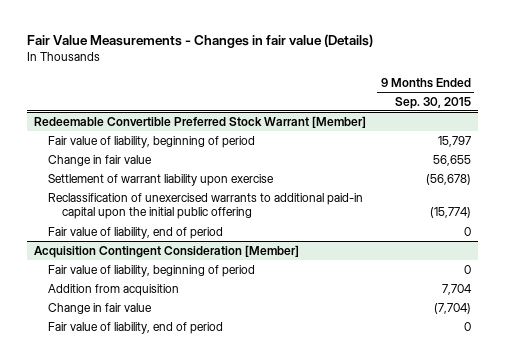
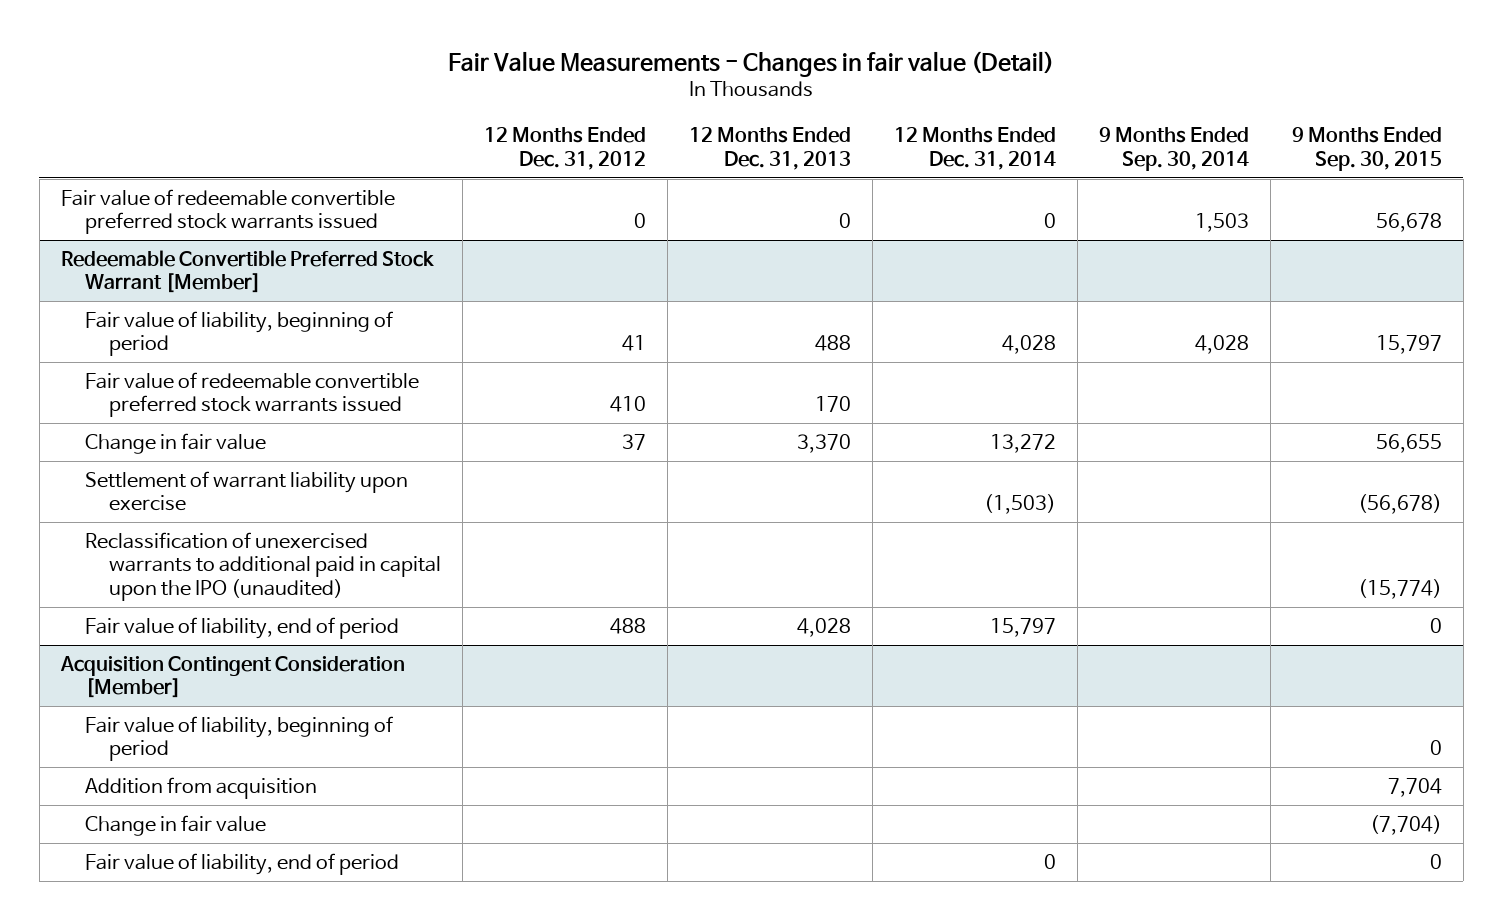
- Fair Value Measurements - Changes in fair value (Details)
+ Fair Value Measurements - Changes in fair value (Detail)
- | 9 Months Ended Sep. 30, 2015
+ | 12 Months Ended Dec. 31, 2012 | 12 Months Ended Dec. 31, 2013 | 12 Months Ended Dec. 31, 2014 | 9 Months Ended Sep. 30, 2014 | 9 Months Ended Sep. 30, 2015
+ Fair value of redeemable convertible preferred stock warrants issued | 0 | 0 | 0 | 1,503 | 56,678
@ Redeemable Convertible Preferred Stock Warrant [Member]
+ Fair value of redeemable convertible preferred stock warrants issued | 410 | 170 | | |
- Reclassification of unexercised warrants to additional paid-in capital upon the initial public offering | (15,774)
+ Reclassification of unexercised warrants to additional paid in capital upon the IPO (unaudited) | | | | | (15,774)

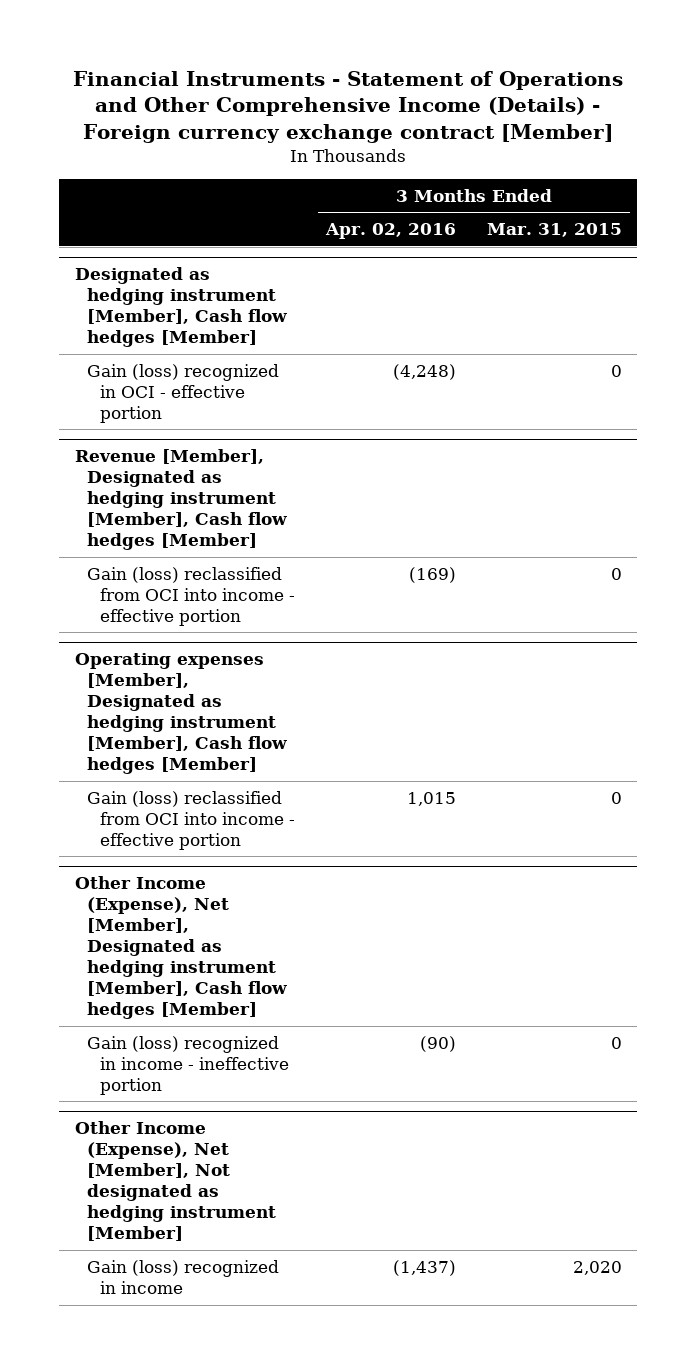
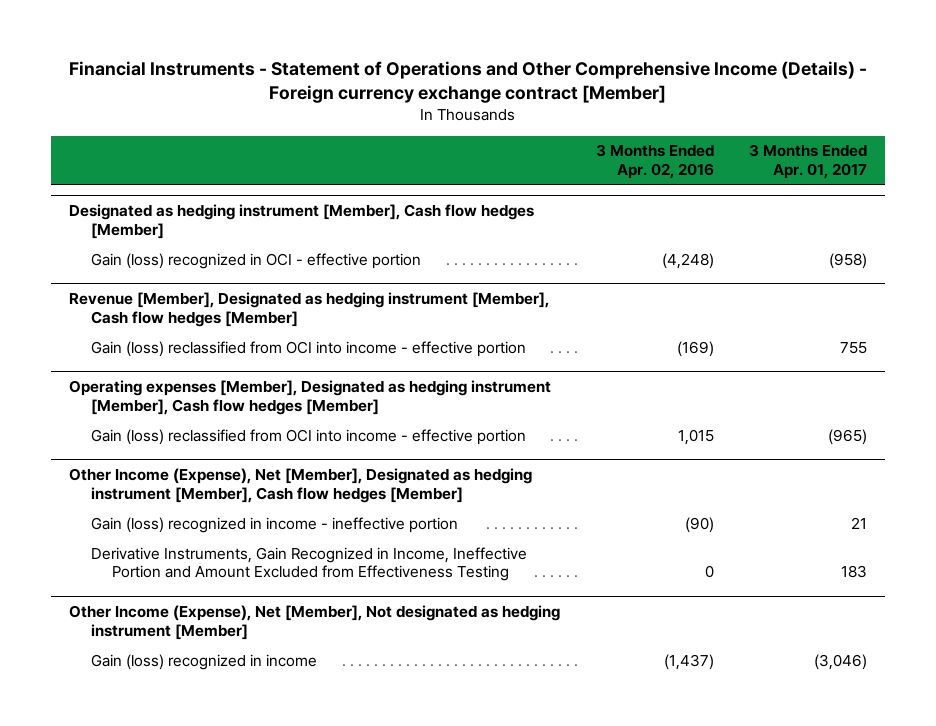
- | 3 Months Ended Apr. 02, 2016 | 3 Months Ended Mar. 31, 2015
+ | 3 Months Ended Apr. 02, 2016 | 3 Months Ended Apr. 01, 2017
@ Other Income (Expense), Net [Member], Designated as hedging instrument [Member], Cash flow hedges [Member]
+ Derivative Instruments, Gain Recognized in Income, Ineffective Portion and Amount Excluded from Effectiveness Testing | 0 | 183

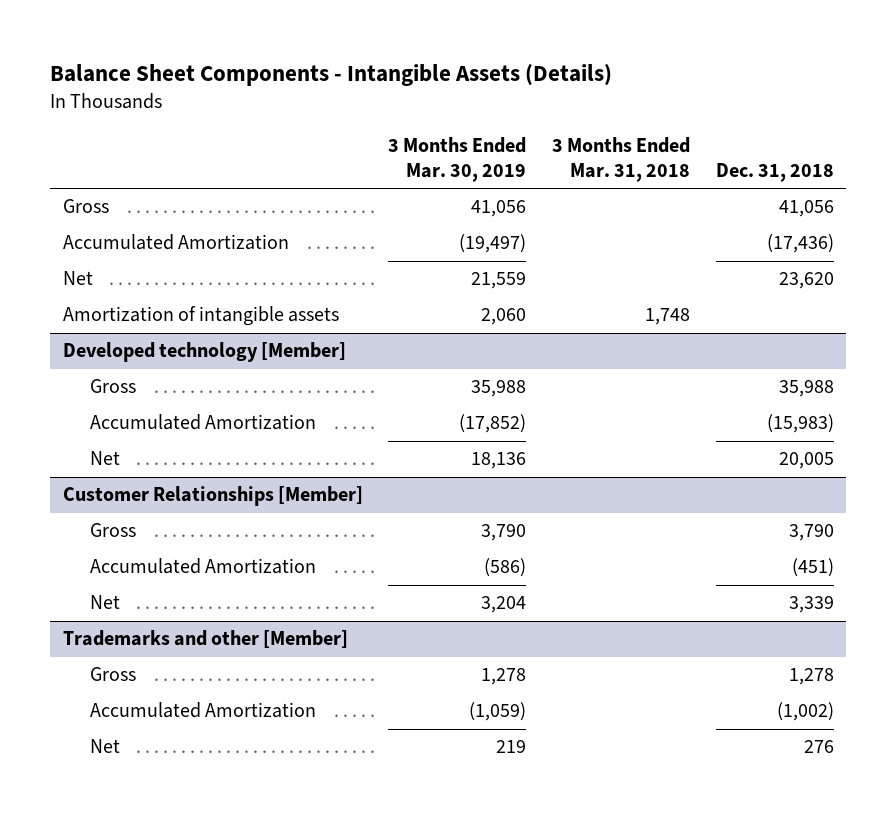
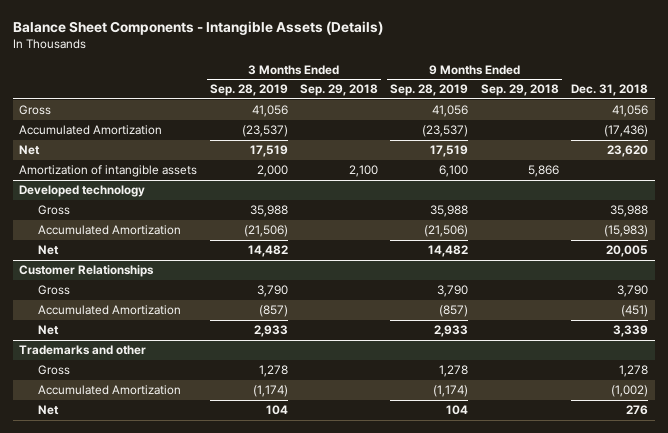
- | 3 Months Ended Mar. 30, 2019 | 3 Months Ended Mar. 31, 2018 | Dec. 31, 2018
+ | 3 Months Ended Sep. 28, 2019 | 3 Months Ended Sep. 29, 2018 | 9 Months Ended Sep. 28, 2019 | 9 Months Ended Sep. 29, 2018 | Dec. 31, 2018
- Developed technology [Member]
+ Developed technology
- Customer Relationships [Member]
+ Customer Relationships
- Trademarks and other [Member]
+ Trademarks and other

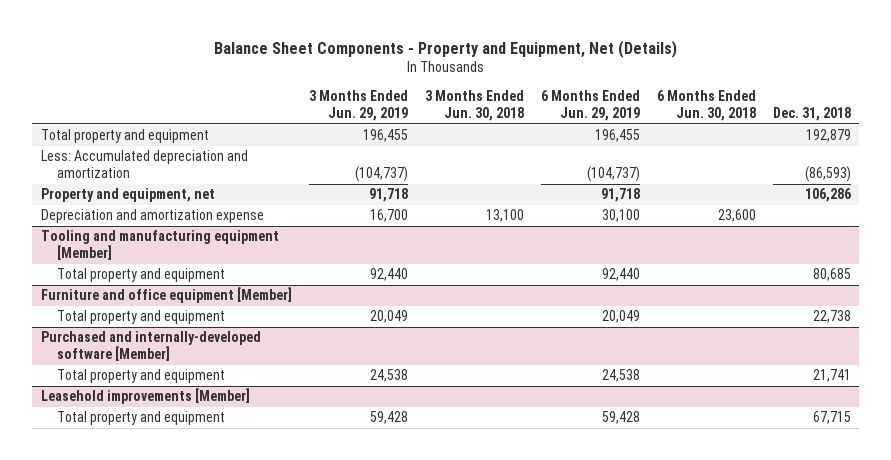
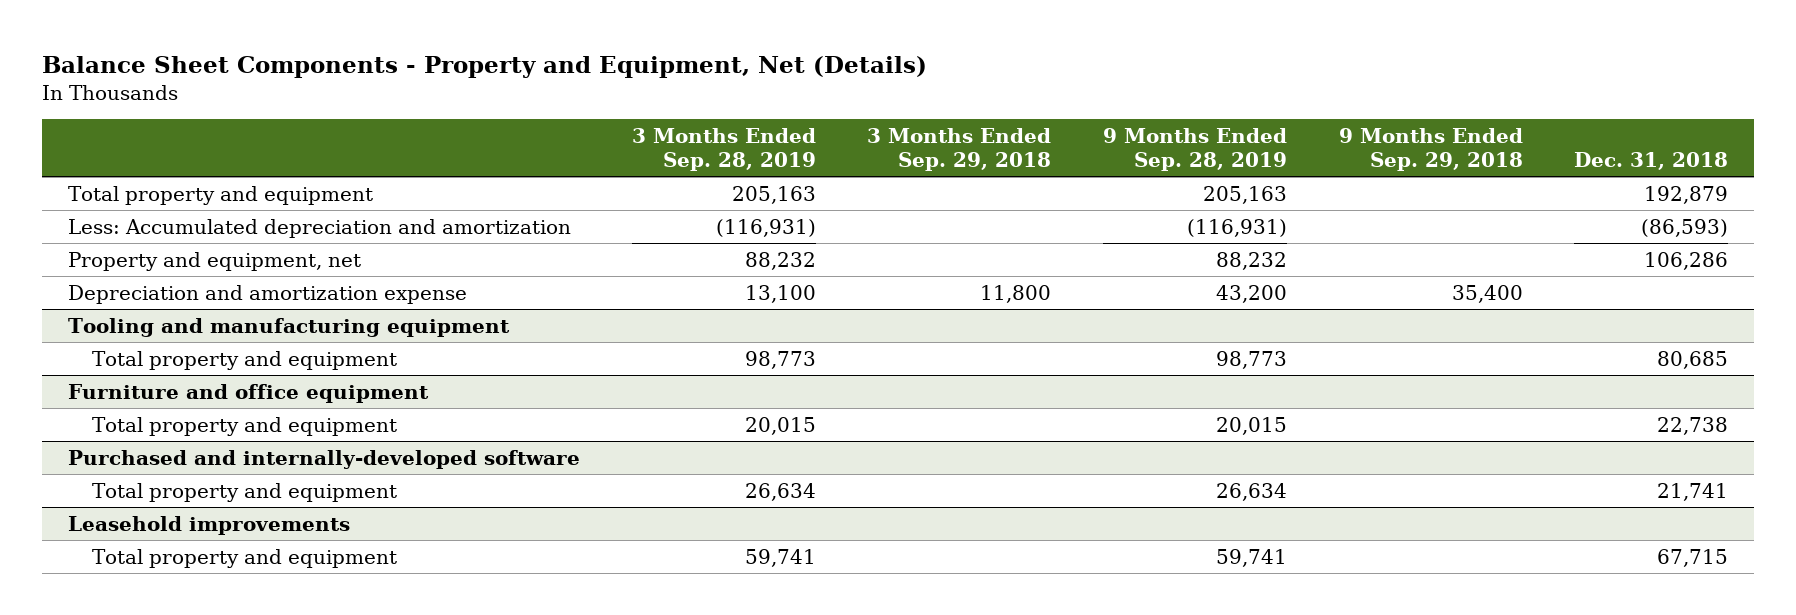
- | 3 Months Ended Jun. 29, 2019 | 3 Months Ended Jun. 30, 2018 | 6 Months Ended Jun. 29, 2019 | 6 Months Ended Jun. 30, 2018 | Dec. 31, 2018
+ | 3 Months Ended Sep. 28, 2019 | 3 Months Ended Sep. 29, 2018 | 9 Months Ended Sep. 28, 2019 | 9 Months Ended Sep. 29, 2018 | Dec. 31, 2018
- Tooling and manufacturing equipment [Member]
+ Tooling and manufacturing equipment
- Furniture and office equipment [Member]
+ Furniture and office equipment
- Purchased and internally-developed software [Member]
+ Purchased and internally-developed software
- Leasehold improvements [Member]
+ Leasehold improvements

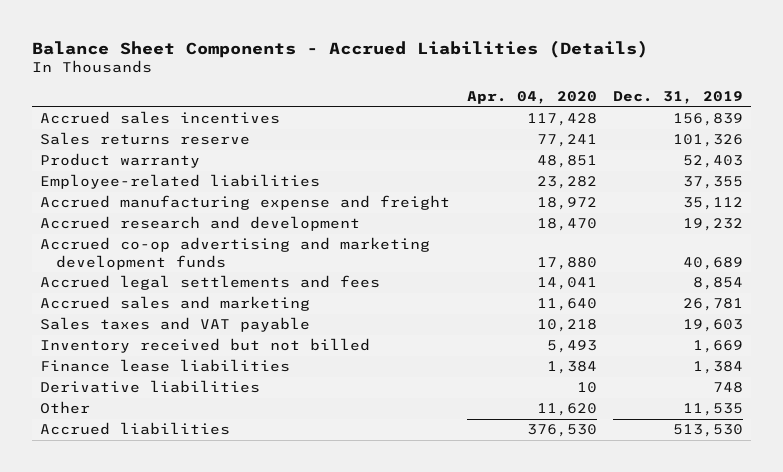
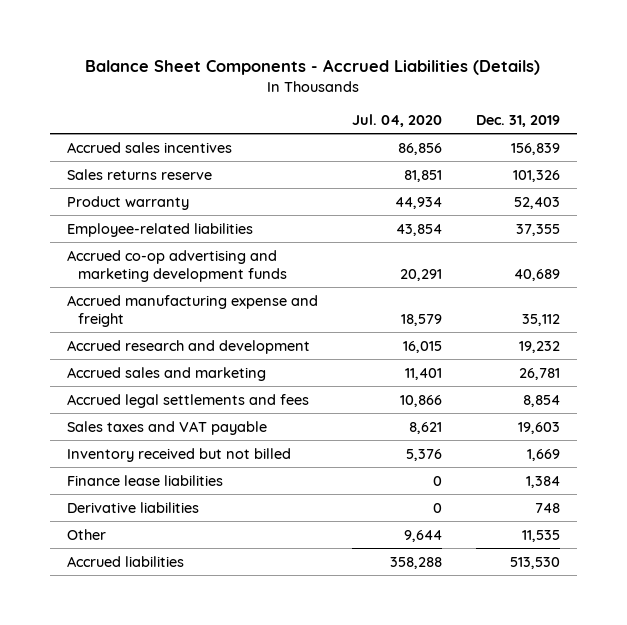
- | Apr. 04, 2020 | Dec. 31, 2019
+ | Jul. 04, 2020 | Dec. 31, 2019
moved up: Accrued co-op advertising and marketing development funds | 20,291 | 40,689
moved down: Accrued legal settlements and fees | 10,866 | 8,854

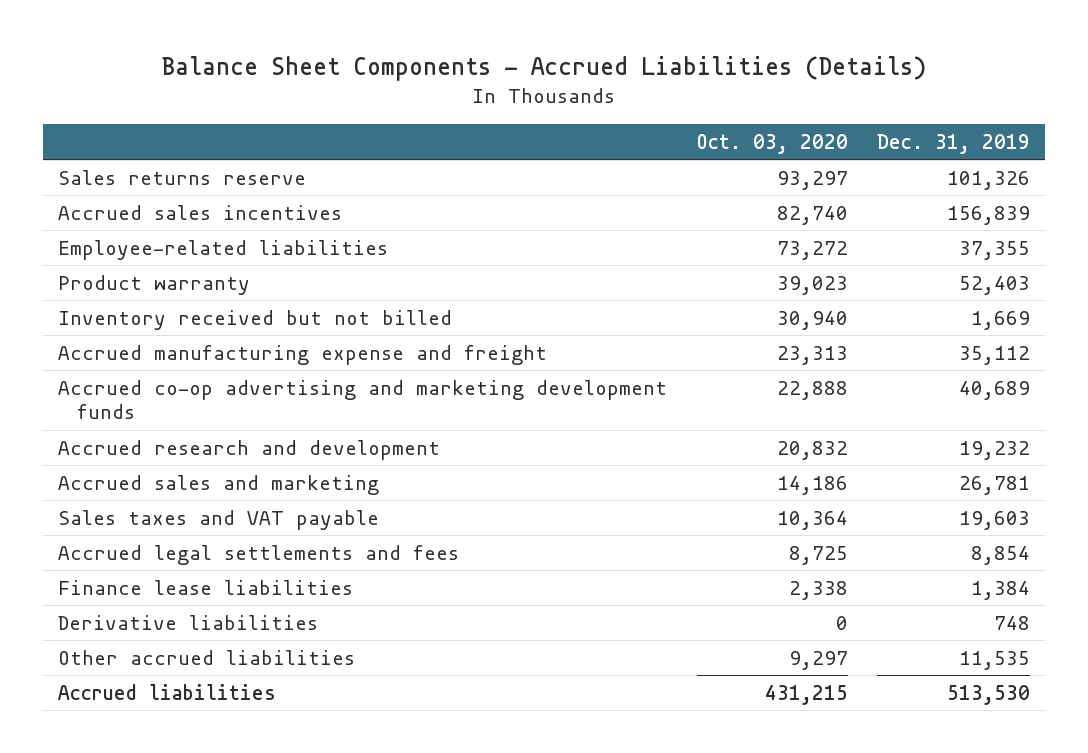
- | Jul. 04, 2020 | Dec. 31, 2019
+ | Oct. 03, 2020 | Dec. 31, 2019
moved down: Accrued sales incentives | 82,740 | 156,839
moved down: Product warranty | 39,023 | 52,403
moved up: Inventory received but not billed | 30,940 | 1,669
moved down: Accrued co-op advertising and marketing development funds | 22,888 | 40,689
moved down: Accrued legal settlements and fees | 8,725 | 8,854
- Other | 9,644 | 11,535
+ Other accrued liabilities | 9,297 | 11,535

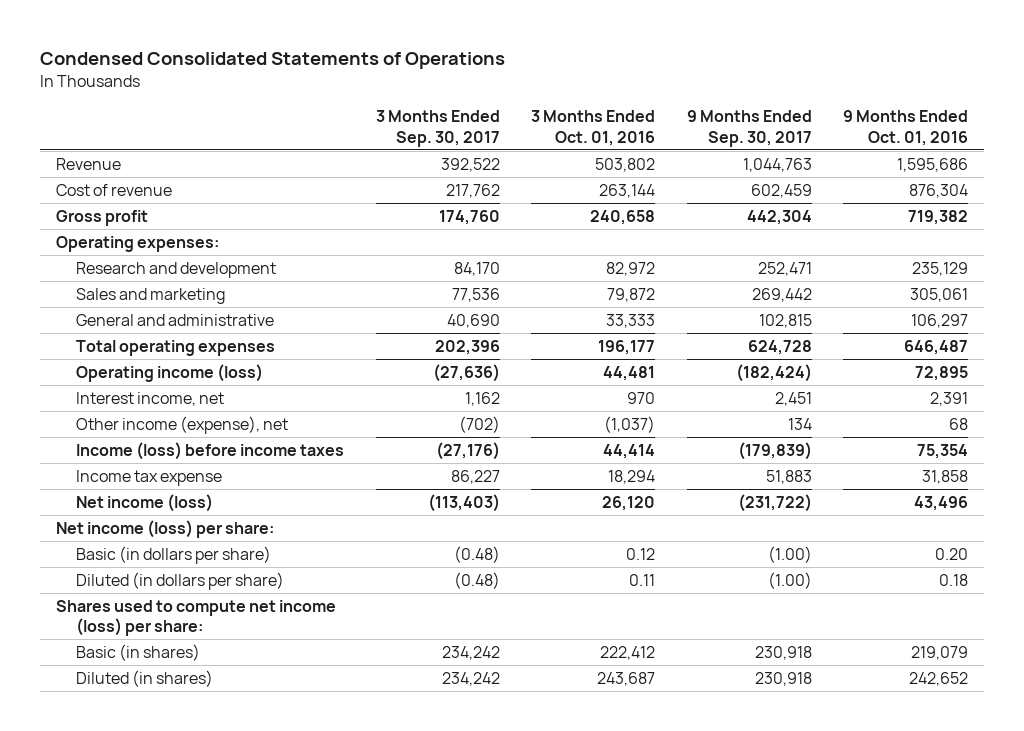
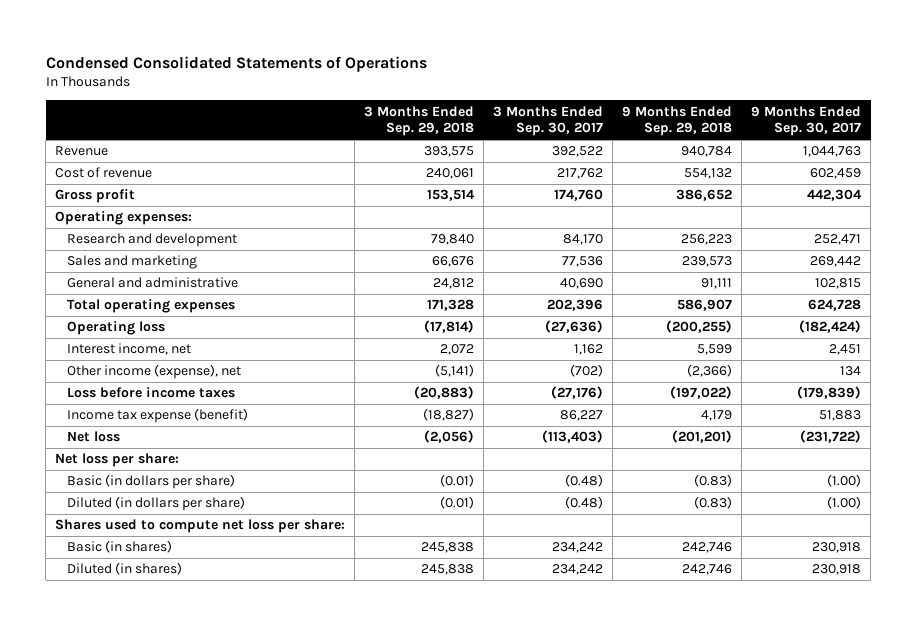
- | 3 Months Ended Sep. 30, 2017 | 3 Months Ended Oct. 01, 2016 | 9 Months Ended Sep. 30, 2017 | 9 Months Ended Oct. 01, 2016
+ | 3 Months Ended Sep. 29, 2018 | 3 Months Ended Sep. 30, 2017 | 9 Months Ended Sep. 29, 2018 | 9 Months Ended Sep. 30, 2017
- Operating income (loss) | (27,636) | 44,481 | (182,424) | 72,895
+ Operating loss | (17,814) | (27,636) | (200,255) | (182,424)
- Income (loss) before income taxes | (27,176) | 44,414 | (179,839) | 75,354
- Income tax expense | 86,227 | 18,294 | 51,883 | 31,858
- Net income (loss) | (113,403) | 26,120 | (231,722) | 43,496
- Net income (loss) per share:
+ Loss before income taxes | (20,883) | (27,176) | (197,022) | (179,839)
+ Income tax expense (benefit) | (18,827) | 86,227 | 4,179 | 51,883
+ Net loss | (2,056) | (113,403) | (201,201) | (231,722)
+ Net loss per share:
- Shares used to compute net income (loss) per share:
+ Shares used to compute net loss per share:

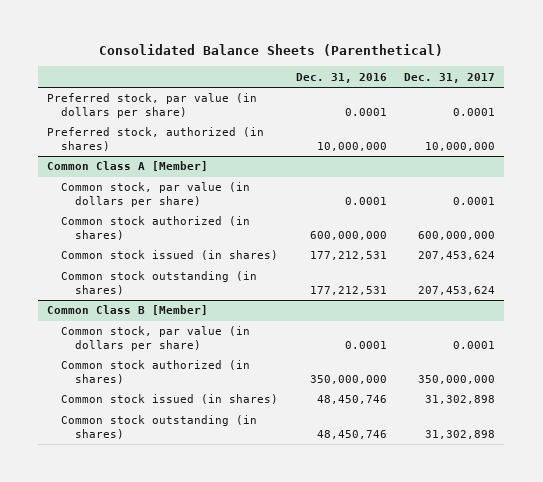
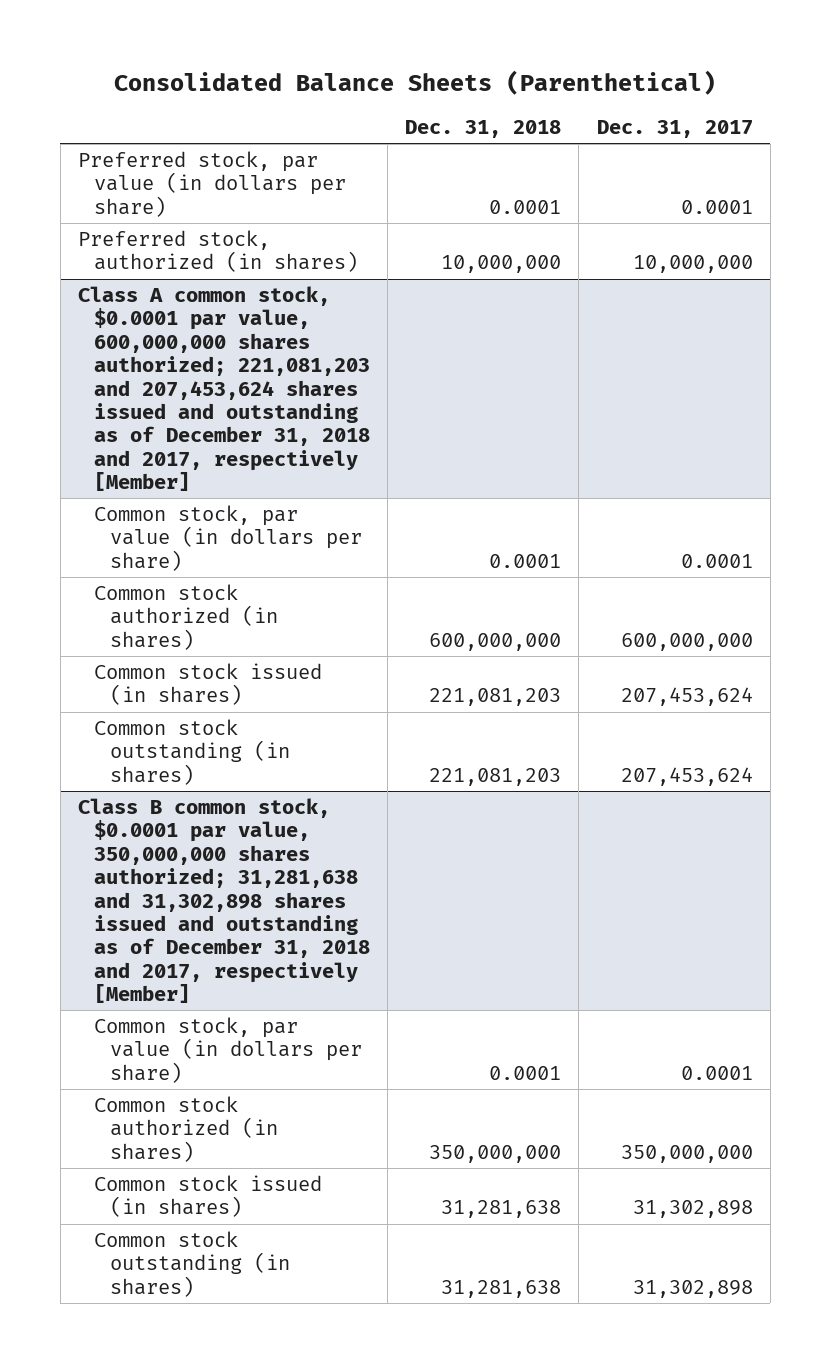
- | Dec. 31, 2016 | Dec. 31, 2017
+ | Dec. 31, 2018 | Dec. 31, 2017
- Common Class A [Member]
+ Class A common stock, $0.0001 par value, 600,000,000 shares authorized; 221,081,203 and 207,453,624 shares issued and outstanding as of December 31, 2018 and 2017, respectively [Member]
- Common Class B [Member]
+ Class B common stock, $0.0001 par value, 350,000,000 shares authorized; 31,281,638 and 31,302,898 shares issued and outstanding as of December 31, 2018 and 2017, respectively [Member]

